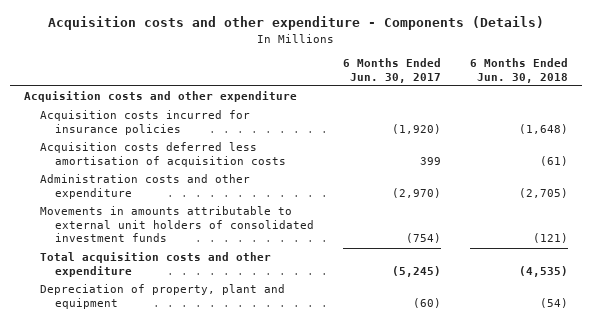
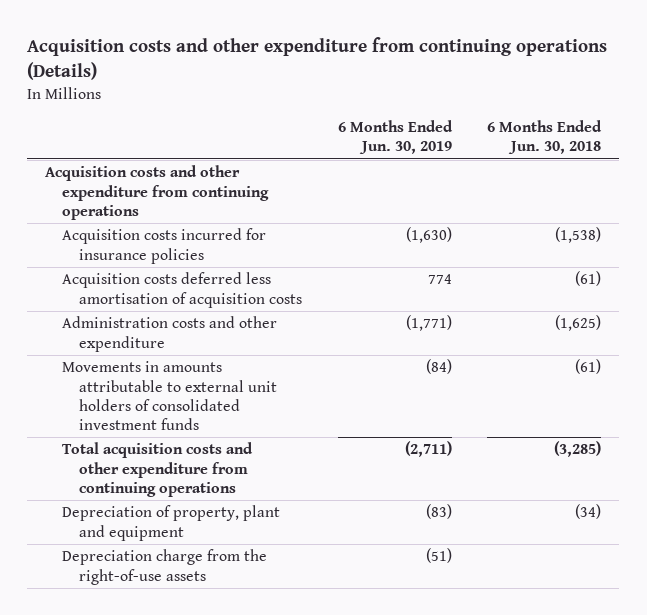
- Acquisition costs and other expenditure - Components (Details)
+ Acquisition costs and other expenditure from continuing operations (Details)
- | 6 Months Ended Jun. 30, 2017 | 6 Months Ended Jun. 30, 2018
+ | 6 Months Ended Jun. 30, 2019 | 6 Months Ended Jun. 30, 2018
- Acquisition costs and other expenditure
- Acquisition costs incurred for insurance policies | (1,920) | (1,648)
+ Acquisition costs and other expenditure from continuing operations
+ Acquisition costs incurred for insurance policies | (1,630) | (1,538)
- Administration costs and other expenditure | (2,970) | (2,705)
- Movements in amounts attributable to external unit holders of consolidated investment funds | (754) | (121)
- Total acquisition costs and other expenditure | (5,245) | (4,535)
- Depreciation of property, plant and equipment | (60) | (54)
+ Administration costs and other expenditure | (1,771) | (1,625)
+ Movements in amounts attributable to external unit holders of consolidated investment funds | (84) | (61)
+ Total acquisition costs and other expenditure from continuing operations | (2,711) | (3,285)
+ Depreciation of property, plant and equipment | (83) | (34)
+ Depreciation charge from the right-of-use assets | (51) |

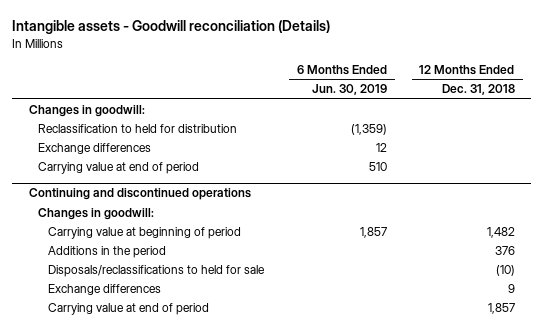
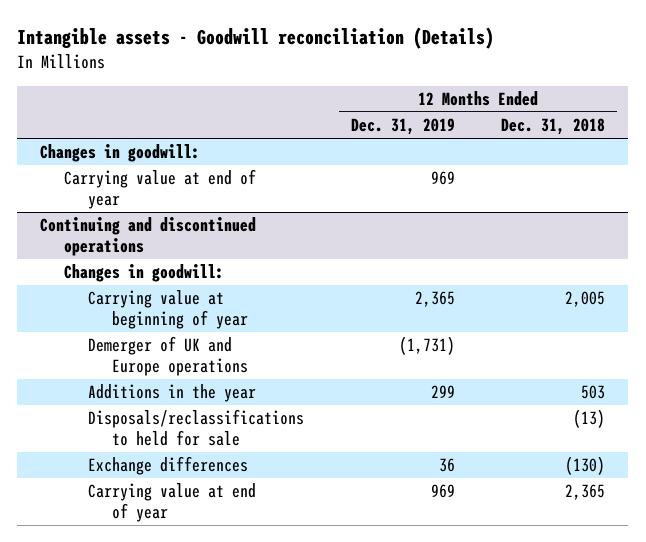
- | 6 Months Ended Jun. 30, 2019 | 12 Months Ended Dec. 31, 2018
+ | 12 Months Ended Dec. 31, 2019 | 12 Months Ended Dec. 31, 2018
- Reclassification to held for distribution | (1,359) |
- Exchange differences | 12 |
- Carrying value at end of period | 510 |
+ Carrying value at end of year | 969 |
@ Continuing and discontinued operations
- Carrying value at beginning of period | 1,857 | 1,482
- Additions in the period | | 376
- Disposals/reclassifications to held for sale | | (10)
- Exchange differences | | 9
- Carrying value at end of period | | 1,857
+ Carrying value at beginning of year | 2,365 | 2,005
+ Demerger of UK and Europe operations | (1,731) |
+ Additions in the year | 299 | 503
+ Disposals/reclassifications to held for sale | | (13)
+ Exchange differences | 36 | (130)
+ Carrying value at end of year | 969 | 2,365

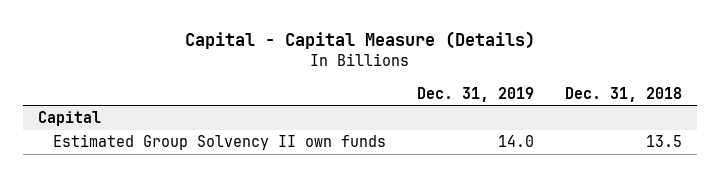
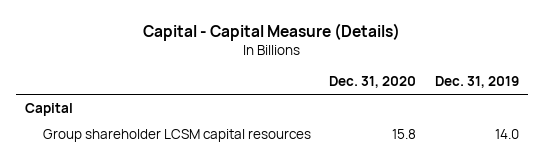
- | Dec. 31, 2019 | Dec. 31, 2018
+ | Dec. 31, 2020 | Dec. 31, 2019
- Estimated Group Solvency II own funds | 14.0 | 13.5
+ Group shareholder LCSM capital resources | 15.8 | 14.0

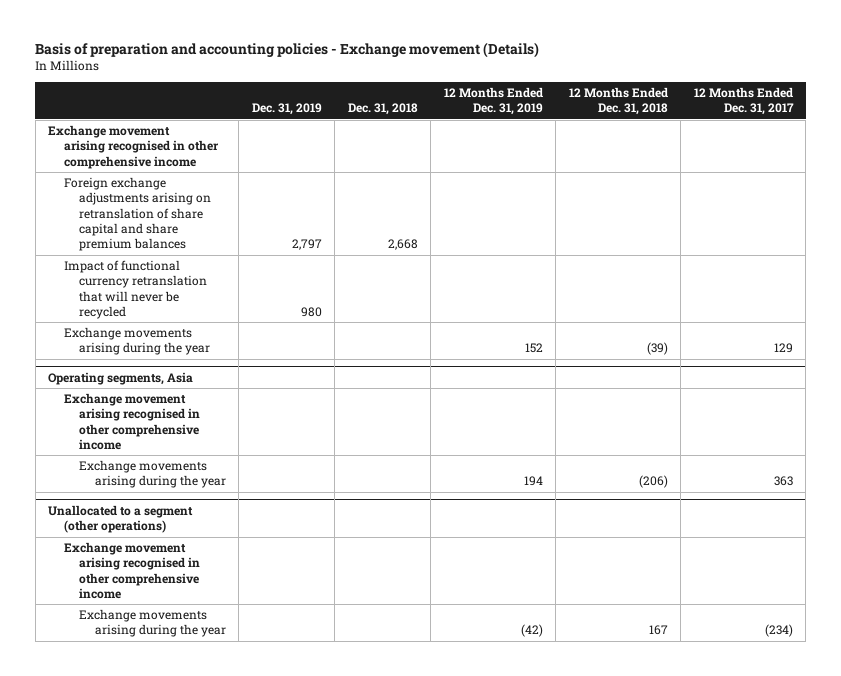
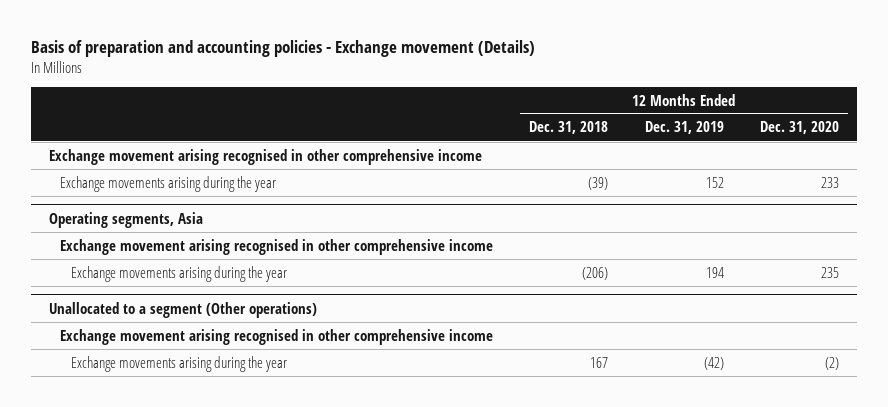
- | Dec. 31, 2019 | Dec. 31, 2018 | 12 Months Ended Dec. 31, 2019 | 12 Months Ended Dec. 31, 2018 | 12 Months Ended Dec. 31, 2017
+ | 12 Months Ended Dec. 31, 2018 | 12 Months Ended Dec. 31, 2019 | 12 Months Ended Dec. 31, 2020
- Foreign exchange adjustments arising on retranslation of share capital and share premium balances | 2,797 | 2,668 | | |
- Impact of functional currency retranslation that will never be recycled | 980 | | | |
- Unallocated to a segment (other operations)
+ Unallocated to a segment (Other operations)

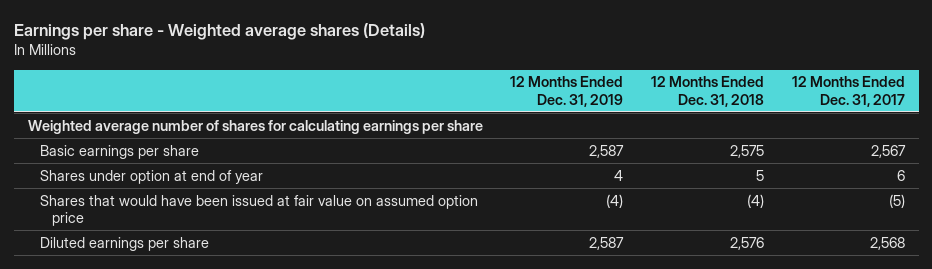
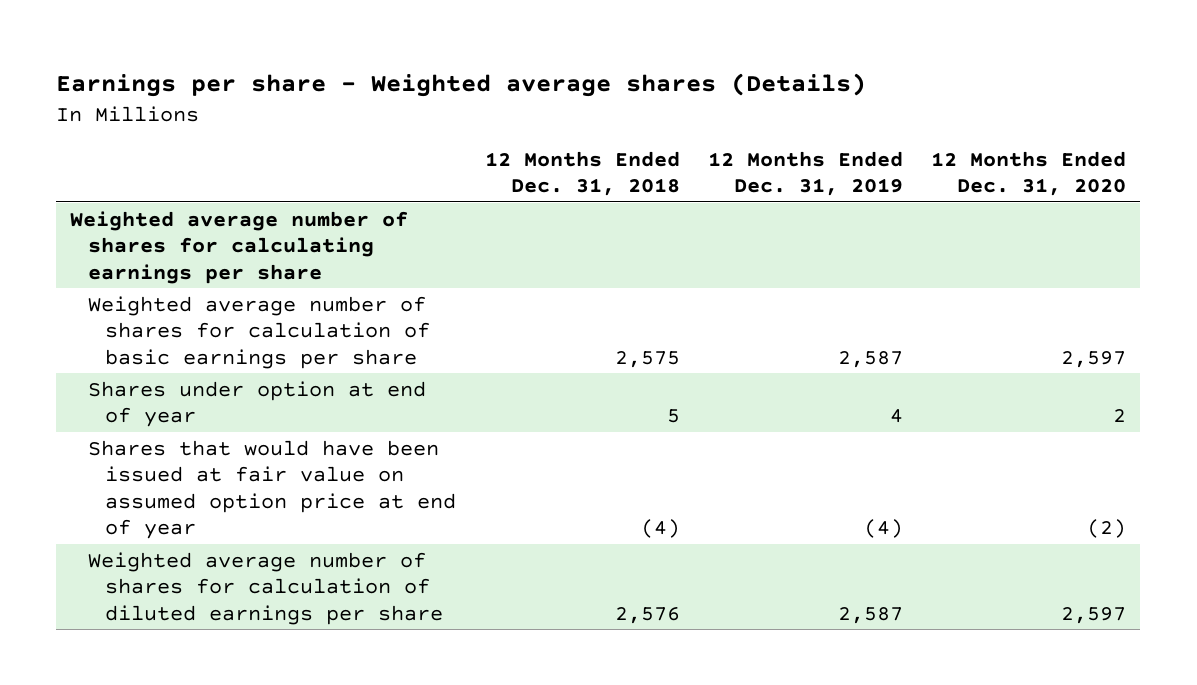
- | 12 Months Ended Dec. 31, 2019 | 12 Months Ended Dec. 31, 2018 | 12 Months Ended Dec. 31, 2017
+ | 12 Months Ended Dec. 31, 2018 | 12 Months Ended Dec. 31, 2019 | 12 Months Ended Dec. 31, 2020
- Basic earnings per share | 2,587 | 2,575 | 2,567
+ Weighted average number of shares for calculation of basic earnings per share | 2,575 | 2,587 | 2,597
- Shares that would have been issued at fair value on assumed option price | (4) | (4) | (5)
- Diluted earnings per share | 2,587 | 2,576 | 2,568
+ Shares that would have been issued at fair value on assumed option price at end of year | (4) | (4) | (2)
+ Weighted average number of shares for calculation of diluted earnings per share | 2,576 | 2,587 | 2,597

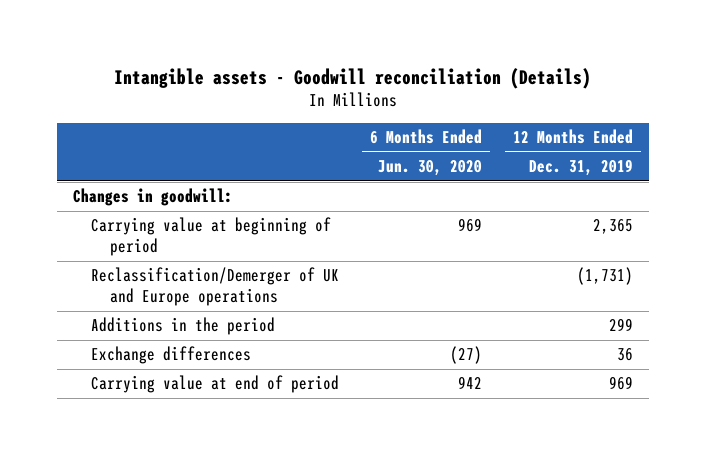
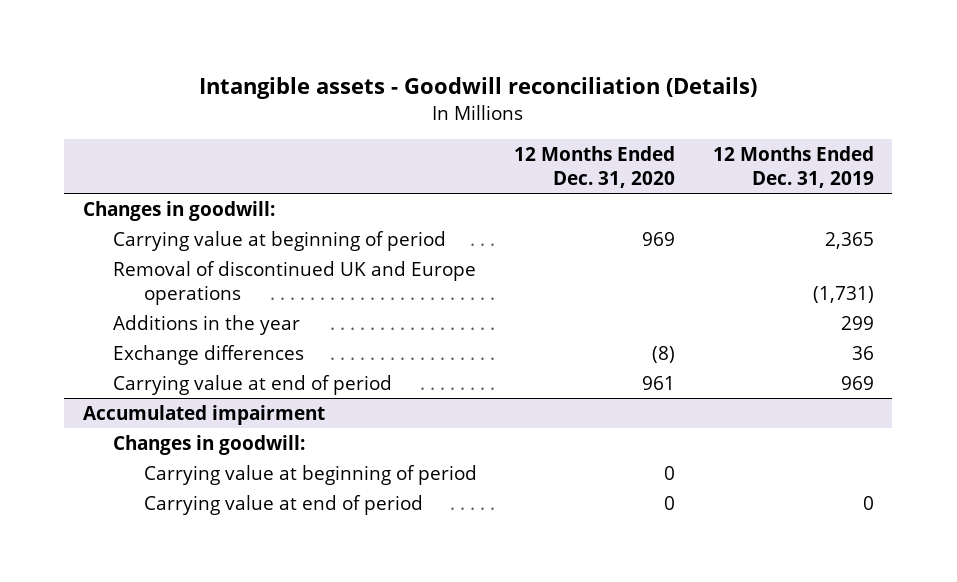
- | 6 Months Ended Jun. 30, 2020 | 12 Months Ended Dec. 31, 2019
+ | 12 Months Ended Dec. 31, 2020 | 12 Months Ended Dec. 31, 2019
- Reclassification/Demerger of UK and Europe operations | | (1,731)
- Additions in the period | | 299
+ Removal of discontinued UK and Europe operations | | (1,731)
+ Additions in the year | | 299
+ Accumulated impairment
+ Changes in goodwill:
+ Carrying value at beginning of period | 0 |
+ Carrying value at end of period | 0 | 0

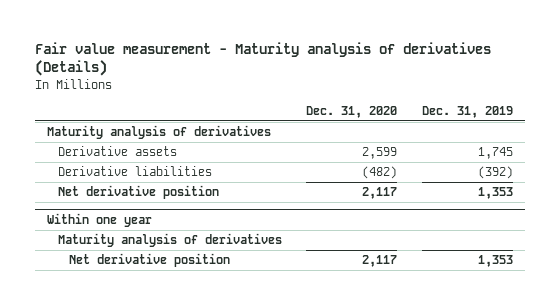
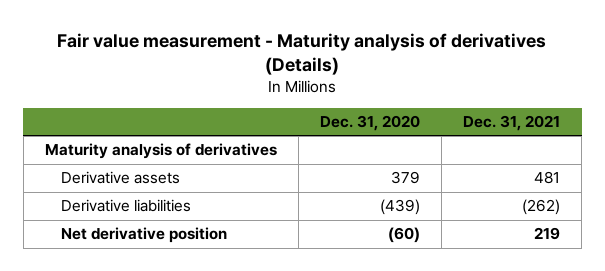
- | Dec. 31, 2020 | Dec. 31, 2019
+ | Dec. 31, 2020 | Dec. 31, 2021
- Derivative assets | 2,599 | 1,745
- Derivative liabilities | (482) | (392)
- Net derivative position | 2,117 | 1,353
- Within one year
- Maturity analysis of derivatives
- Net derivative position | 2,117 | 1,353
+ Derivative assets | 379 | 481
+ Derivative liabilities | (439) | (262)
+ Net derivative position | (60) | 219

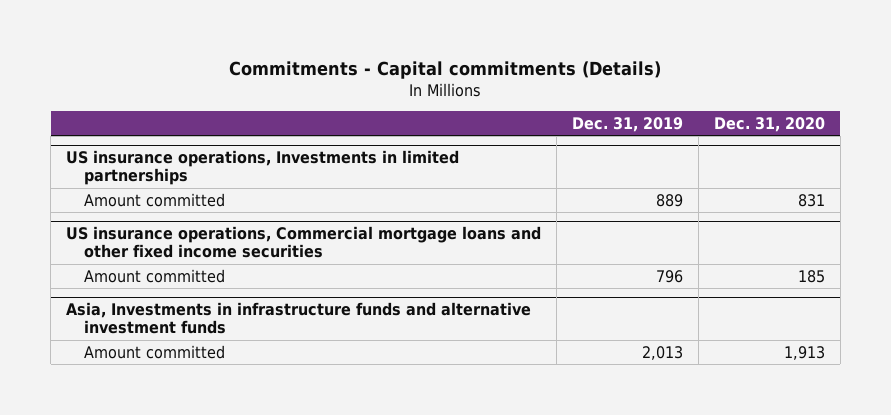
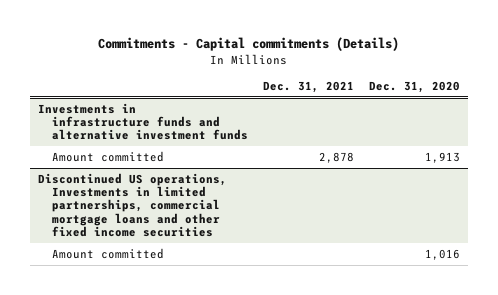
- | Dec. 31, 2019 | Dec. 31, 2020
+ | Dec. 31, 2021 | Dec. 31, 2020
- US insurance operations, Investments in limited partnerships
- Amount committed | 889 | 831
- US insurance operations, Commercial mortgage loans and other fixed income securities
- Amount committed | 796 | 185
- Asia, Investments in infrastructure funds and alternative investment funds
+ Investments in infrastructure funds and alternative investment funds
+ Discontinued US operations, Investments in limited partnerships, commercial mortgage loans and other fixed income securities
+ Amount committed | | 1,016

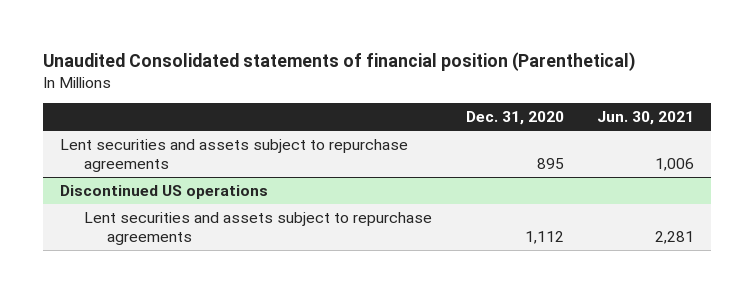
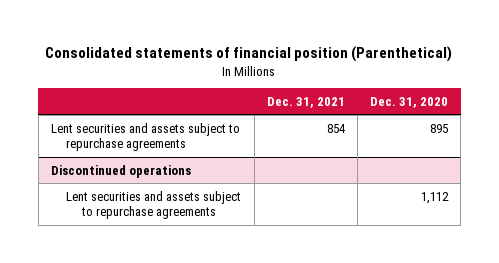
- Unaudited Consolidated statements of financial position (Parenthetical)
+ Consolidated statements of financial position (Parenthetical)
- | Dec. 31, 2020 | Jun. 30, 2021
+ | Dec. 31, 2021 | Dec. 31, 2020
- Discontinued US operations
+ Discontinued operations

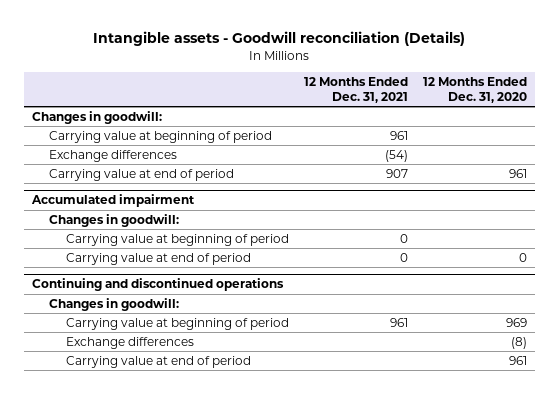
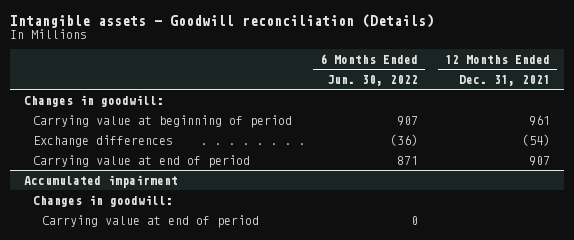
- | 12 Months Ended Dec. 31, 2021 | 12 Months Ended Dec. 31, 2020
+ | 6 Months Ended Jun. 30, 2022 | 12 Months Ended Dec. 31, 2021
@ Accumulated impairment
- Carrying value at beginning of period | 0 |
- Carrying value at end of period | 0 | 0
- Continuing and discontinued operations
- Changes in goodwill:
- Carrying value at beginning of period | 961 | 969
- Exchange differences | | (8)

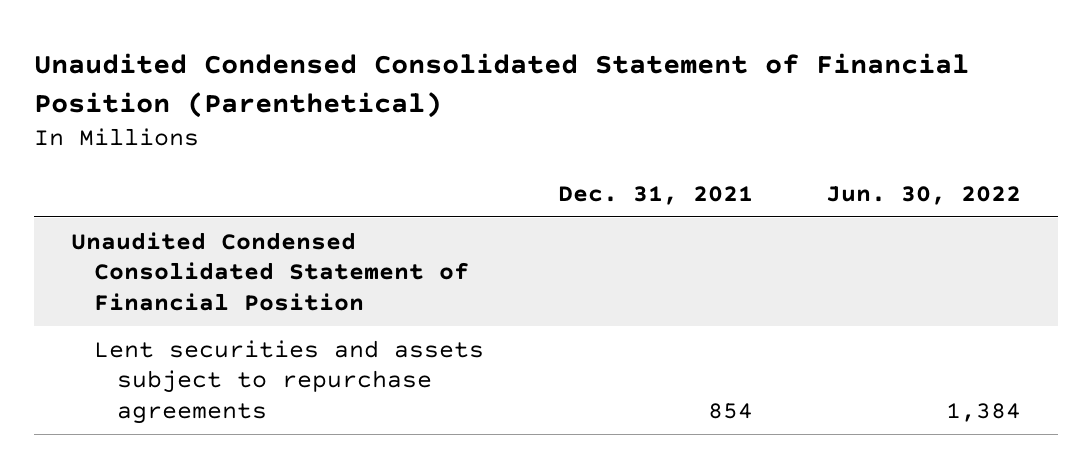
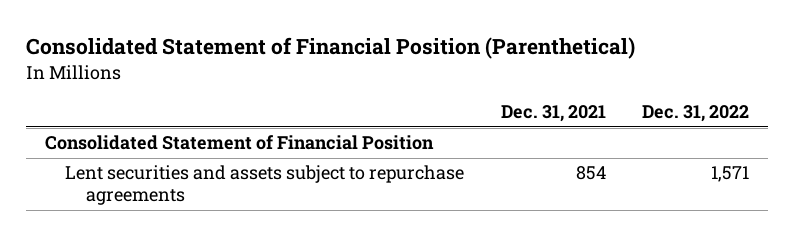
- Unaudited Condensed Consolidated Statement of Financial Position (Parenthetical)
+ Consolidated Statement of Financial Position (Parenthetical)
- | Dec. 31, 2021 | Jun. 30, 2022
+ | Dec. 31, 2021 | Dec. 31, 2022
- Unaudited Condensed Consolidated Statement of Financial Position
+ Consolidated Statement of Financial Position

